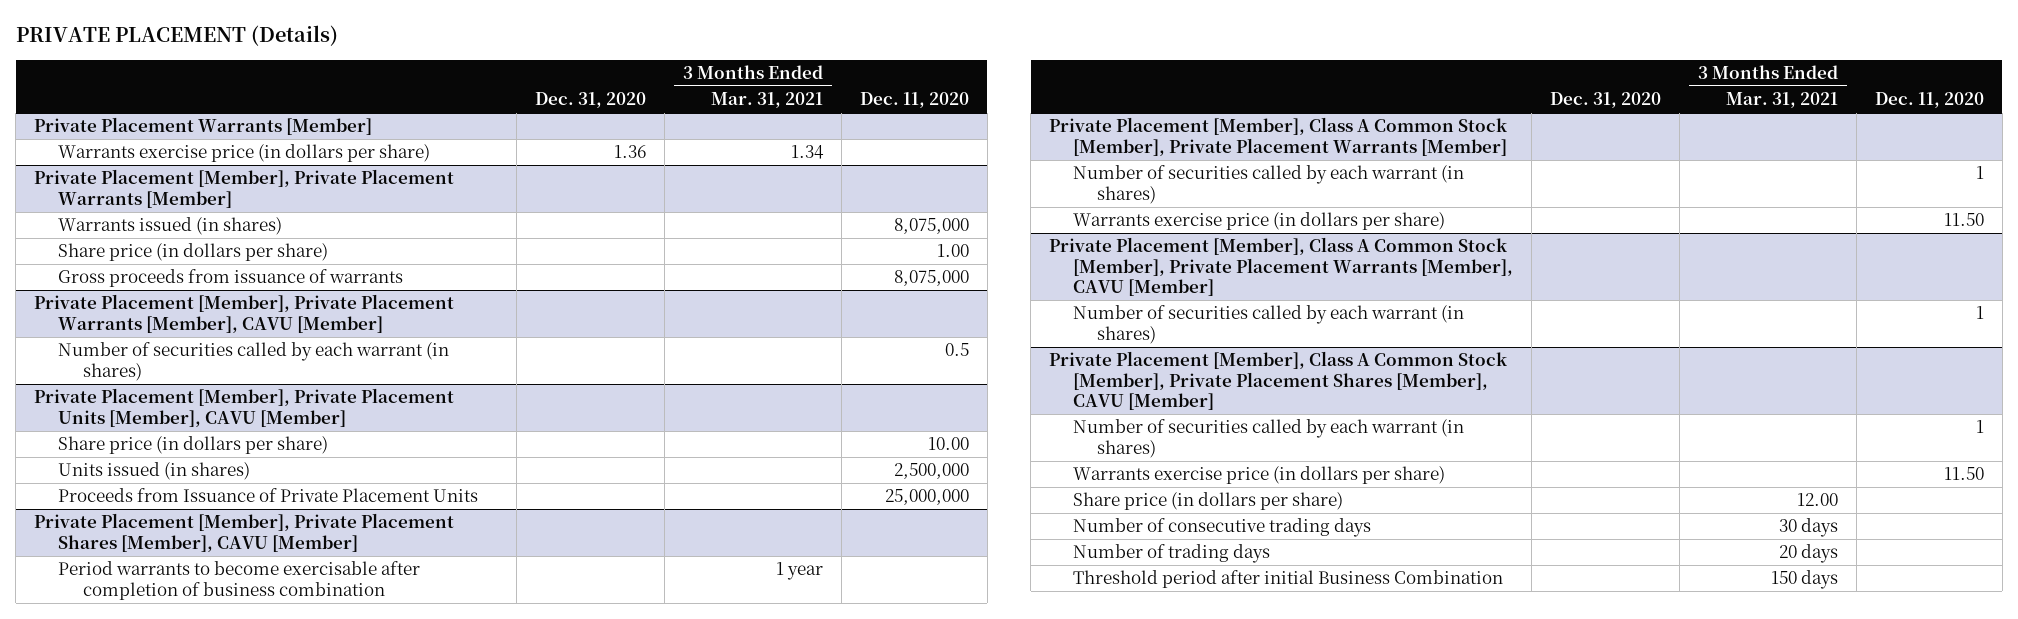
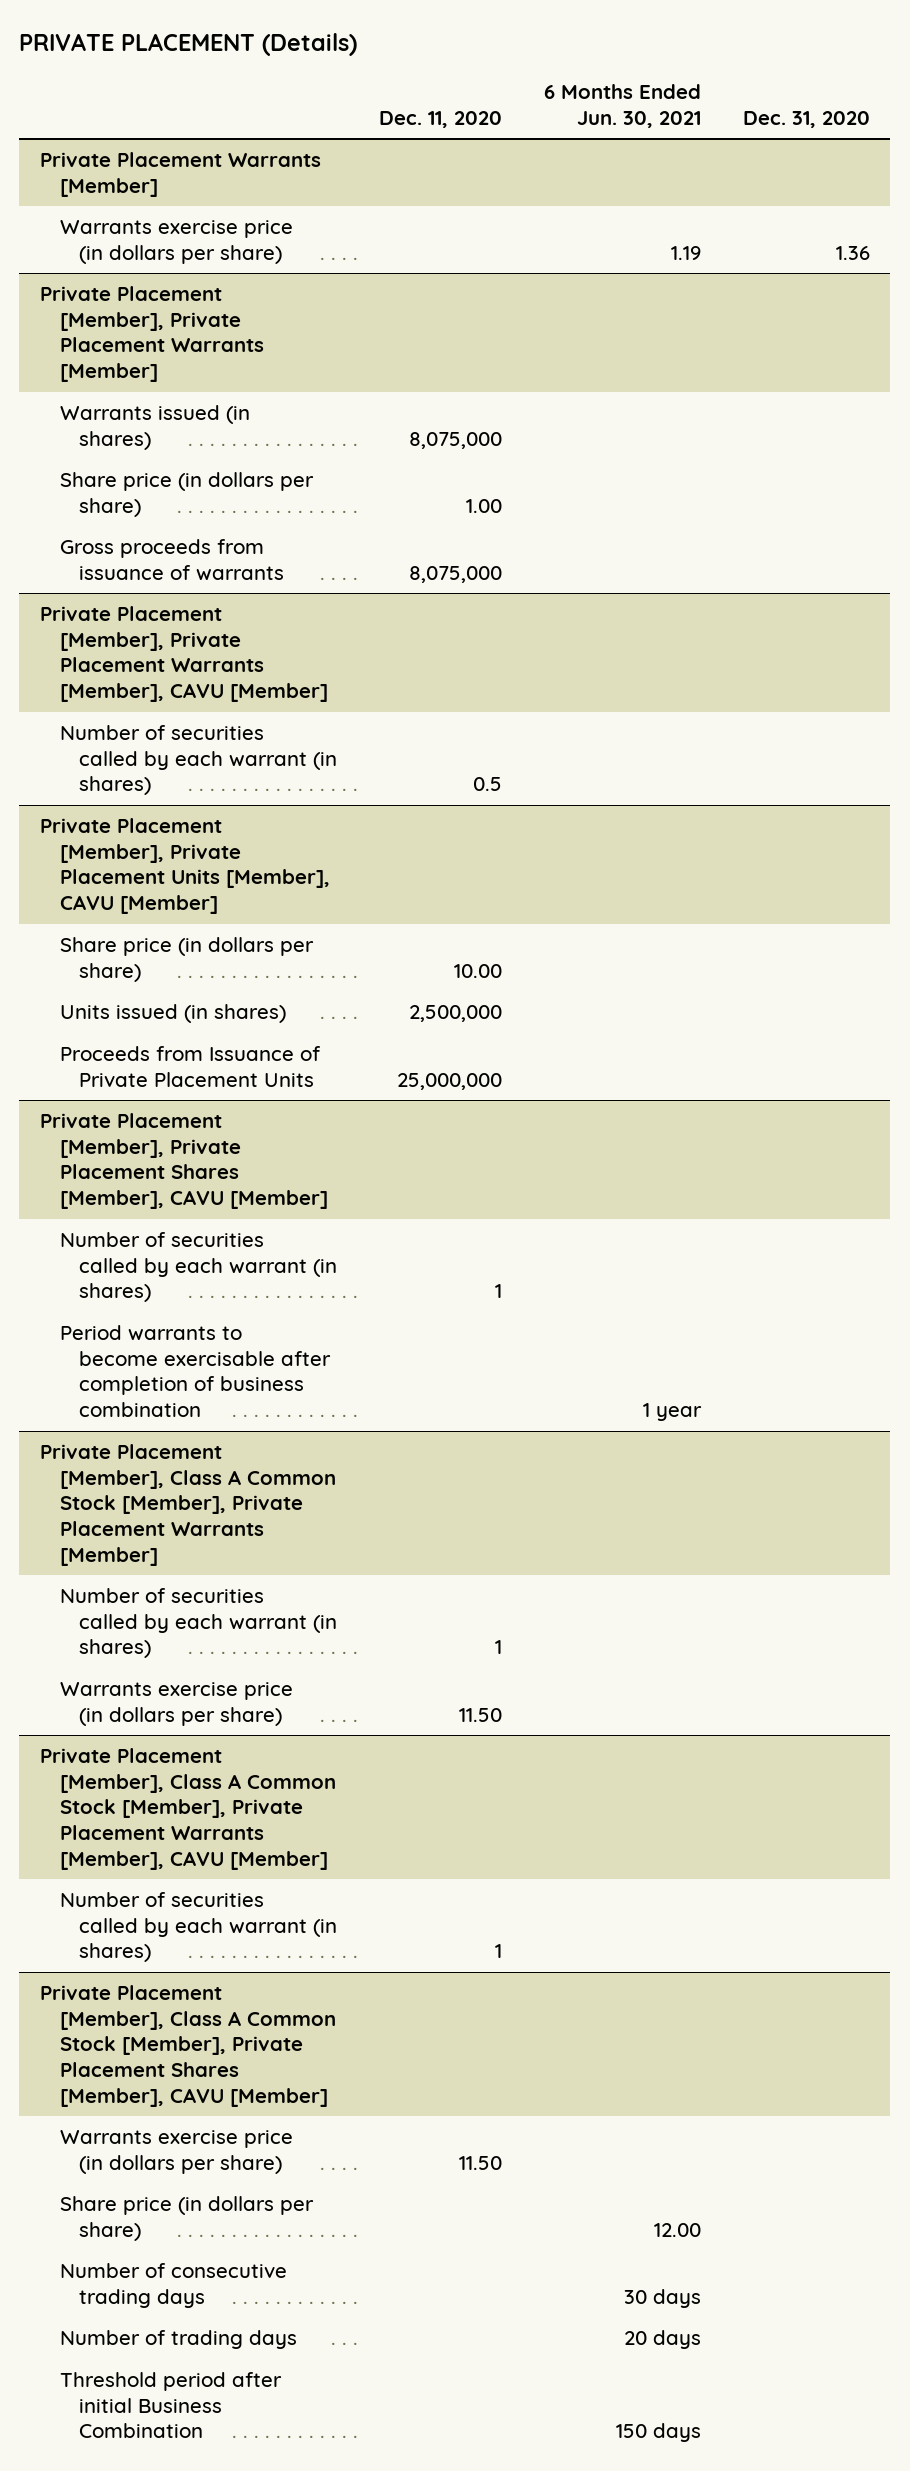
- | Dec. 31, 2020 | 3 Months Ended Mar. 31, 2021 | Dec. 11, 2020
+ | Dec. 11, 2020 | 6 Months Ended Jun. 30, 2021 | Dec. 31, 2020
@ Private Placement [Member], Private Placement Shares [Member], CAVU [Member]
+ Number of securities called by each warrant (in shares) | 1 | |
@ Private Placement [Member], Class A Common Stock [Member], Private Placement Shares [Member], CAVU [Member]
- Number of securities called by each warrant (in shares) | | | 1

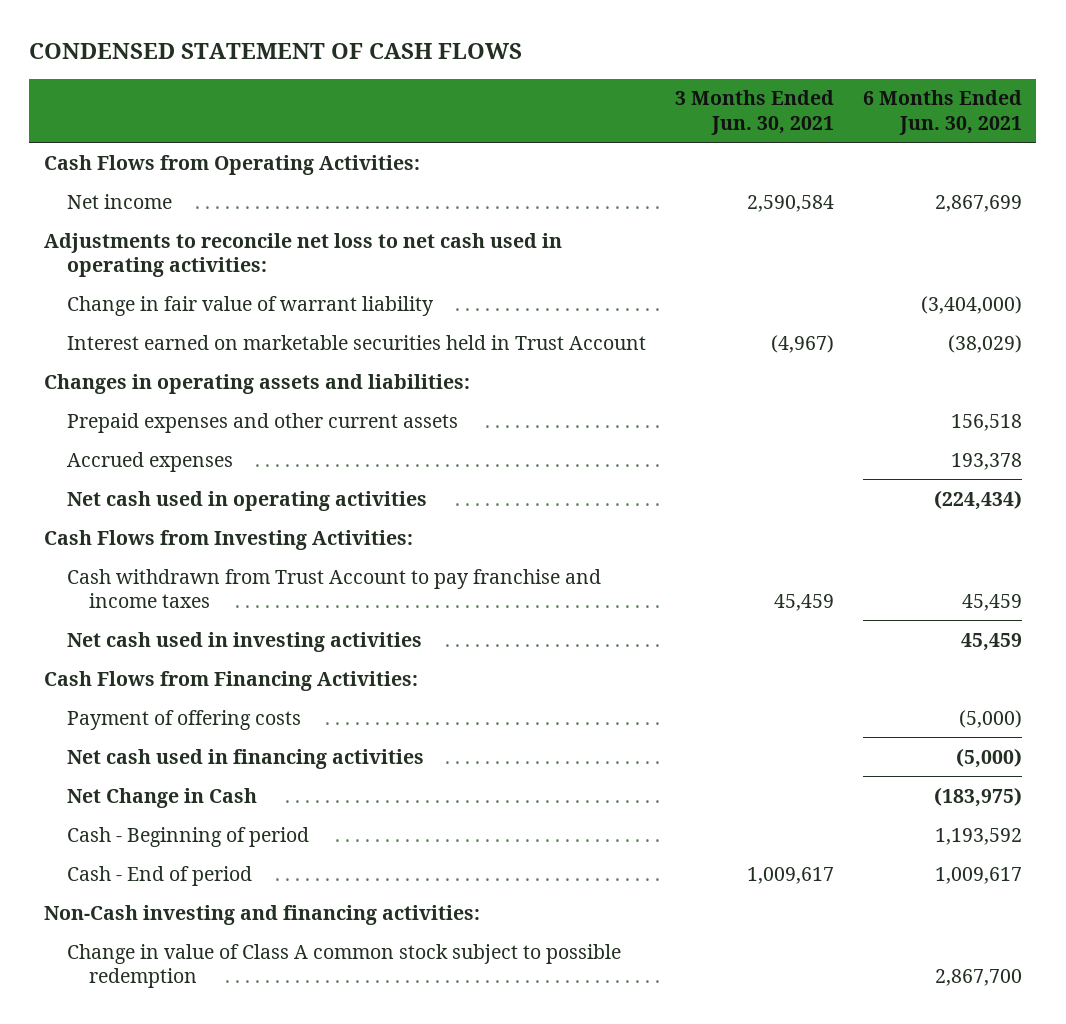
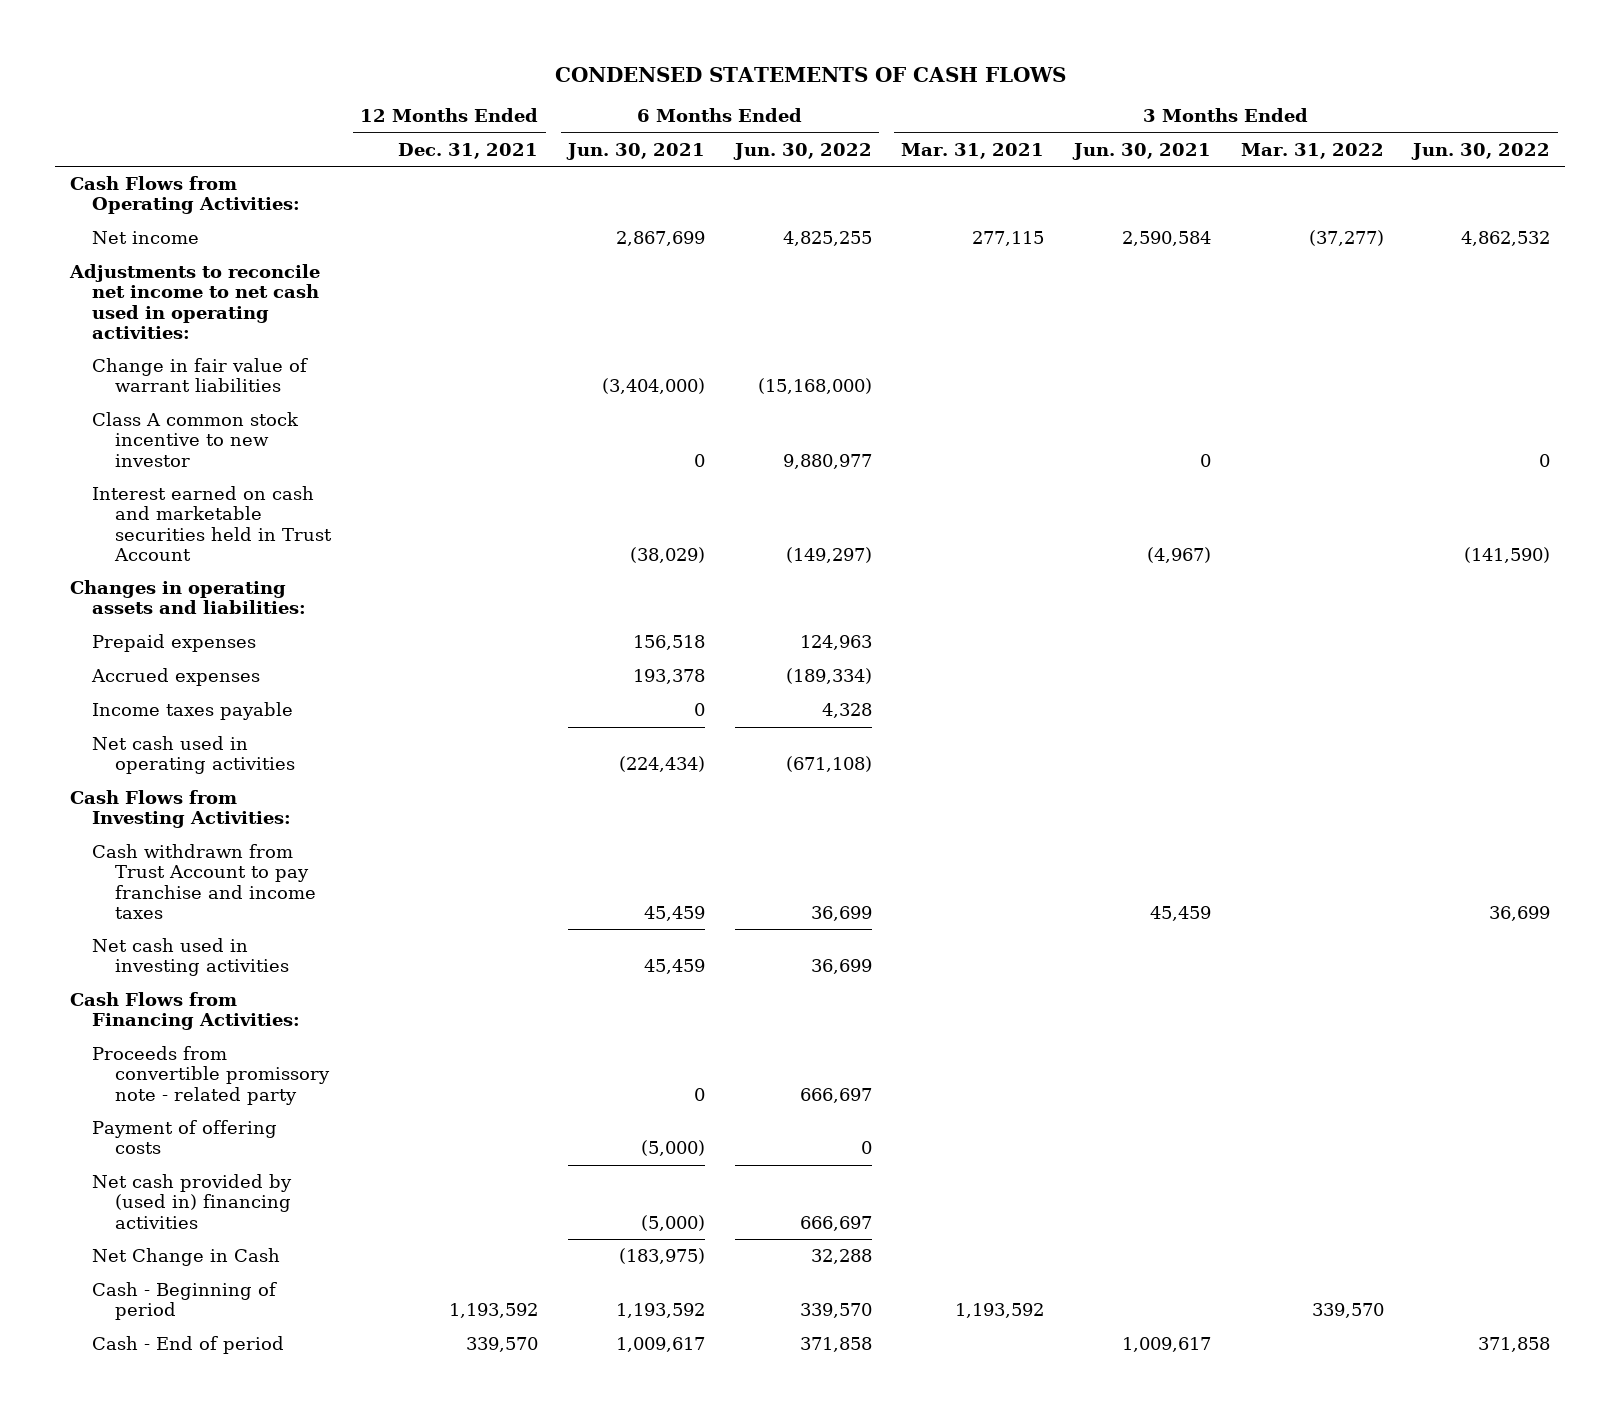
- CONDENSED STATEMENT OF CASH FLOWS
+ CONDENSED STATEMENTS OF CASH FLOWS
- | 3 Months Ended Jun. 30, 2021 | 6 Months Ended Jun. 30, 2021
+ | 12 Months Ended Dec. 31, 2021 | 6 Months Ended Jun. 30, 2021 | 6 Months Ended Jun. 30, 2022 | 3 Months Ended Mar. 31, 2021 | 3 Months Ended Jun. 30, 2021 | 3 Months Ended Mar. 31, 2022 | 3 Months Ended Jun. 30, 2022
- Adjustments to reconcile net loss to net cash used in operating activities:
- Change in fair value of warrant liability | | (3,404,000)
- Interest earned on marketable securities held in Trust Account | (4,967) | (38,029)
+ Adjustments to reconcile net income to net cash used in operating activities:
+ Change in fair value of warrant liabilities | | (3,404,000) | (15,168,000) | | | |
+ Class A common stock incentive to new investor | | 0 | 9,880,977 | | 0 | | 0
+ Interest earned on cash and marketable securities held in Trust Account | | (38,029) | (149,297) | | (4,967) | | (141,590)
- Prepaid expenses and other current assets | | 156,518
+ Prepaid expenses | | 156,518 | 124,963 | | | |
+ Income taxes payable | | 0 | 4,328 | | | |
+ Proceeds from convertible promissory note - related party | | 0 | 666,697 | | | |
- Net cash used in financing activities | | (5,000)
+ Net cash provided by (used in) financing activities | | (5,000) | 666,697 | | | |
- Non-Cash investing and financing activities:
- Change in value of Class A common stock subject to possible redemption | | 2,867,700

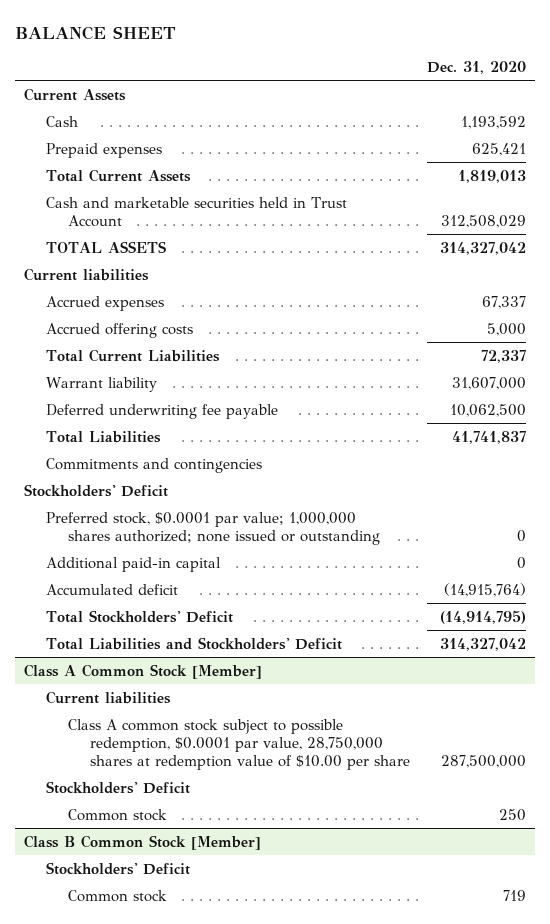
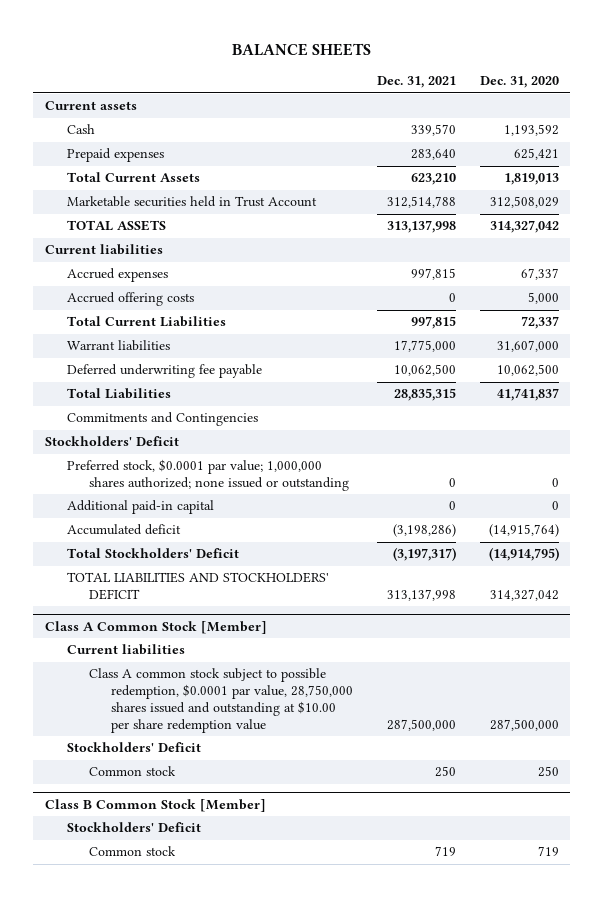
- BALANCE SHEET
+ BALANCE SHEETS
- | Dec. 31, 2020
+ | Dec. 31, 2021 | Dec. 31, 2020
- Current Assets
+ Current assets
- Cash and marketable securities held in Trust Account | 312,508,029
+ Marketable securities held in Trust Account | 312,514,788 | 312,508,029
- Warrant liability | 31,607,000
+ Warrant liabilities | 17,775,000 | 31,607,000
- Commitments and contingencies
+ Commitments and Contingencies
- Total Liabilities and Stockholders' Deficit | 314,327,042
+ TOTAL LIABILITIES AND STOCKHOLDERS' DEFICIT | 313,137,998 | 314,327,042
@ Class A Common Stock [Member]
- Class A common stock subject to possible redemption, $0.0001 par value, 28,750,000 shares at redemption value of $10.00 per share | 287,500,000
+ Class A common stock subject to possible redemption, $0.0001 par value, 28,750,000 shares issued and outstanding at $10.00 per share redemption value | 287,500,000 | 287,500,000

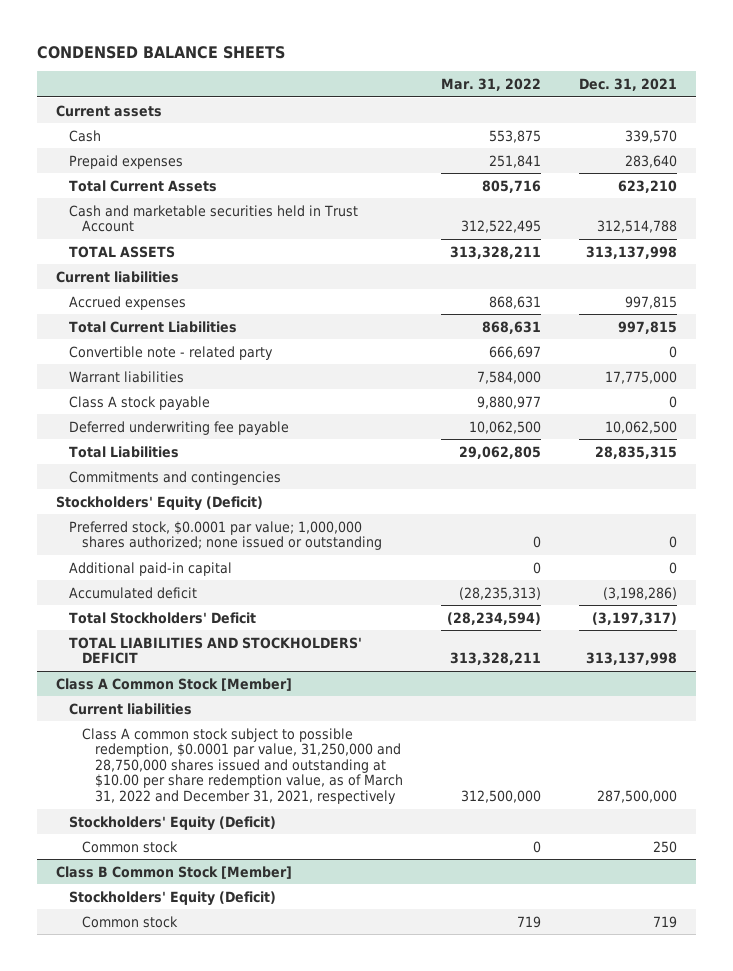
- BALANCE SHEETS
+ CONDENSED BALANCE SHEETS
- | Dec. 31, 2021 | Dec. 31, 2020
+ | Mar. 31, 2022 | Dec. 31, 2021
- Marketable securities held in Trust Account | 312,514,788 | 312,508,029
+ Cash and marketable securities held in Trust Account | 312,522,495 | 312,514,788
- Accrued offering costs | 0 | 5,000
+ Convertible note - related party | 666,697 | 0
+ Class A stock payable | 9,880,977 | 0
- Commitments and Contingencies
- Stockholders' Deficit
+ Commitments and contingencies
+ Stockholders' Equity (Deficit)
@ Class A Common Stock [Member]
- Class A common stock subject to possible redemption, $0.0001 par value, 28,750,000 shares issued and outstanding at $10.00 per share redemption value | 287,500,000 | 287,500,000
- Stockholders' Deficit
+ Class A common stock subject to possible redemption, $0.0001 par value, 31,250,000 and 28,750,000 shares issued and outstanding at $10.00 per share redemption value, as of March 31, 2022 and December 31, 2021, respectively | 312,500,000 | 287,500,000
+ Stockholders' Equity (Deficit)
@ Class B Common Stock [Member]
- Stockholders' Deficit
+ Stockholders' Equity (Deficit)

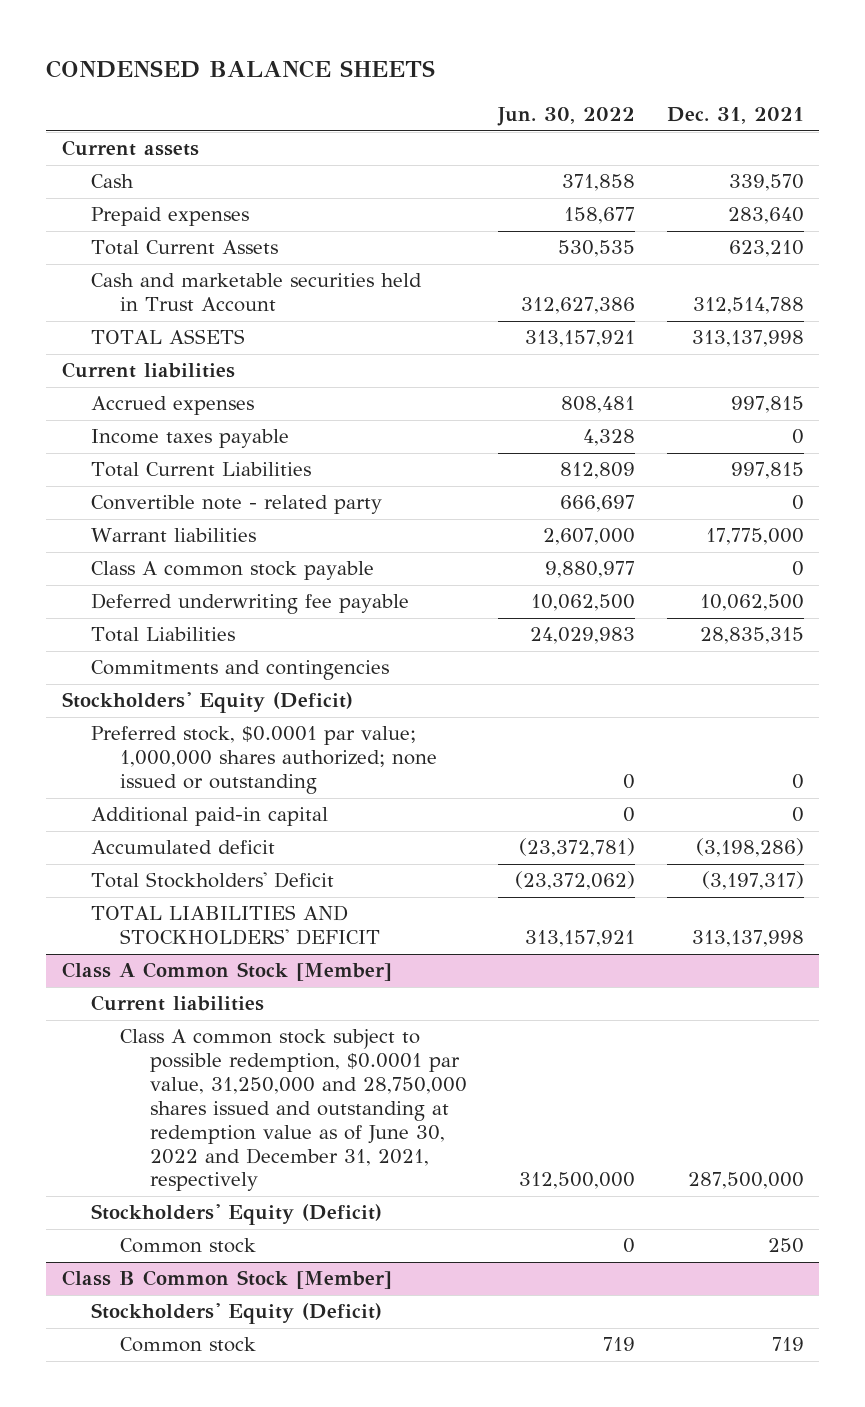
- | Mar. 31, 2022 | Dec. 31, 2021
+ | Jun. 30, 2022 | Dec. 31, 2021
+ Income taxes payable | 4,328 | 0
- Class A stock payable | 9,880,977 | 0
+ Class A common stock payable | 9,880,977 | 0
@ Class A Common Stock [Member]
- Class A common stock subject to possible redemption, $0.0001 par value, 31,250,000 and 28,750,000 shares issued and outstanding at $10.00 per share redemption value, as of March 31, 2022 and December 31, 2021, respectively | 312,500,000 | 287,500,000
+ Class A common stock subject to possible redemption, $0.0001 par value, 31,250,000 and 28,750,000 shares issued and outstanding at redemption value as of June 30, 2022 and December 31, 2021, respectively | 312,500,000 | 287,500,000

